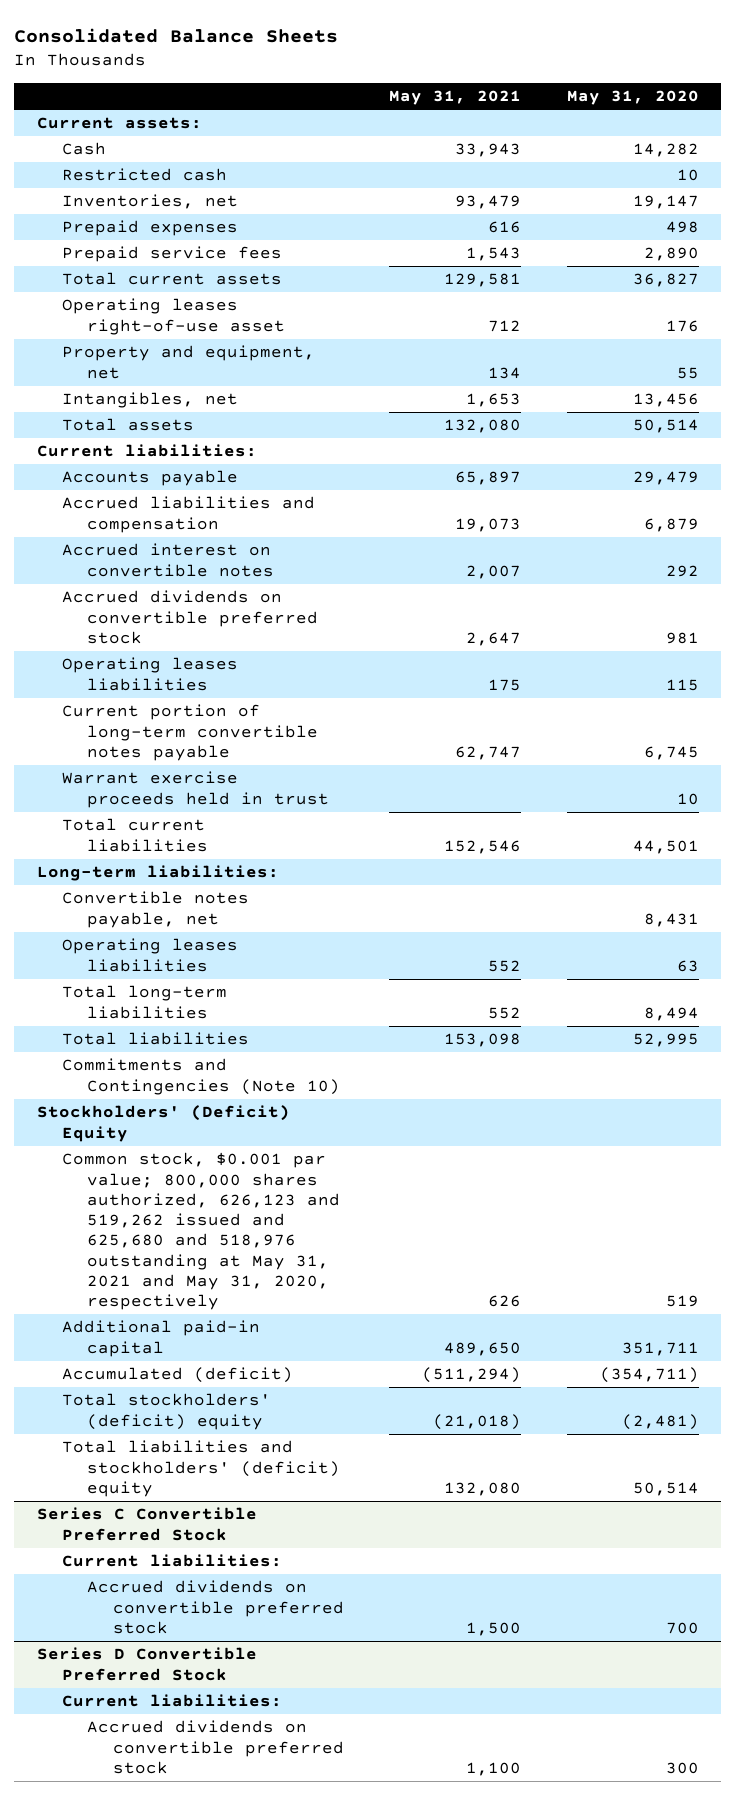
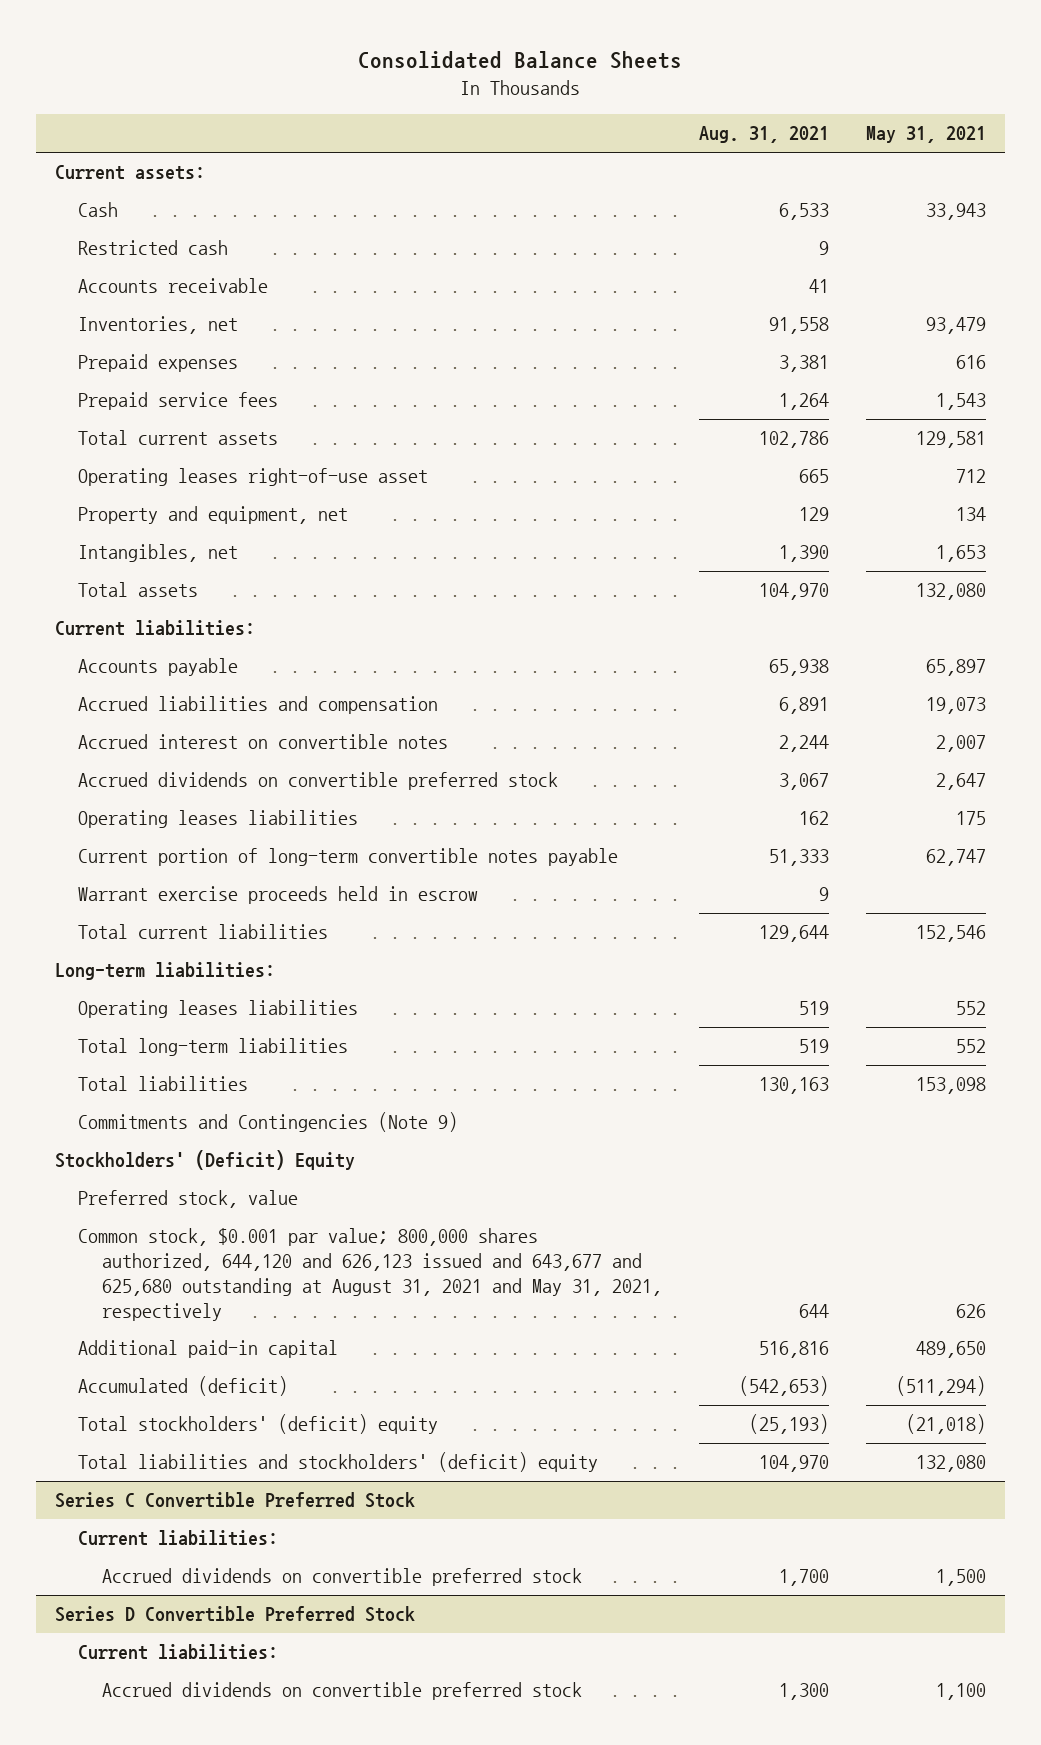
- | May 31, 2021 | May 31, 2020
+ | Aug. 31, 2021 | May 31, 2021
+ Accounts receivable | 41 |
- Warrant exercise proceeds held in trust | | 10
+ Warrant exercise proceeds held in escrow | 9 |
- Convertible notes payable, net | | 8,431
- Commitments and Contingencies (Note 10)
+ Commitments and Contingencies (Note 9)
- Common stock, $0.001 par value; 800,000 shares authorized, 626,123 and 519,262 issued and 625,680 and 518,976 outstanding at May 31, 2021 and May 31, 2020, respectively | 626 | 519
+ Preferred stock, value
+ Common stock, $0.001 par value; 800,000 shares authorized, 644,120 and 626,123 issued and 643,677 and 625,680 outstanding at August 31, 2021 and May 31, 2021, respectively | 644 | 626

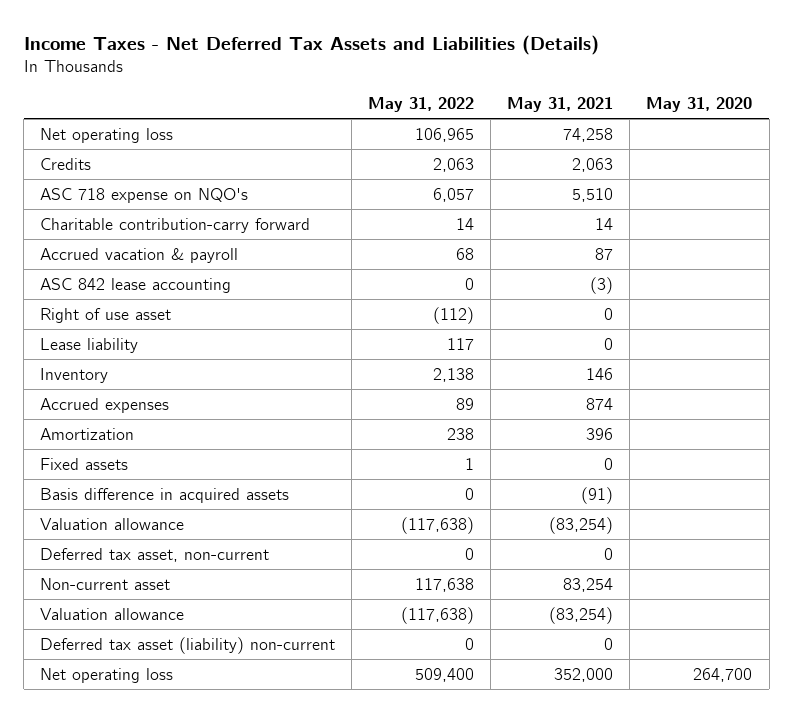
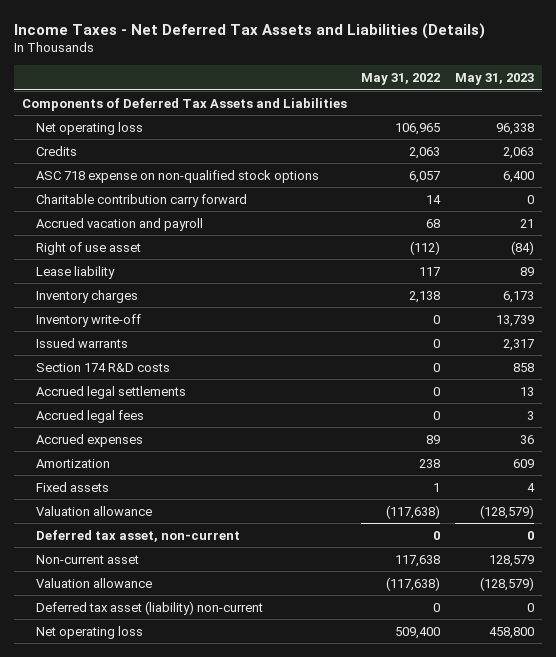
- | May 31, 2022 | May 31, 2021 | May 31, 2020
+ | May 31, 2022 | May 31, 2023
+ Components of Deferred Tax Assets and Liabilities
- ASC 718 expense on NQO's | 6,057 | 5,510 |
- Charitable contribution-carry forward | 14 | 14 |
- Accrued vacation & payroll | 68 | 87 |
- ASC 842 lease accounting | 0 | (3) |
+ ASC 718 expense on non-qualified stock options | 6,057 | 6,400
+ Charitable contribution carry forward | 14 | 0
+ Accrued vacation and payroll | 68 | 21
- Inventory | 2,138 | 146 |
+ Inventory charges | 2,138 | 6,173
+ Inventory write-off | 0 | 13,739
+ Issued warrants | 0 | 2,317
+ Section 174 R&D costs | 0 | 858
+ Accrued legal settlements | 0 | 13
+ Accrued legal fees | 0 | 3
- Basis difference in acquired assets | 0 | (91) |

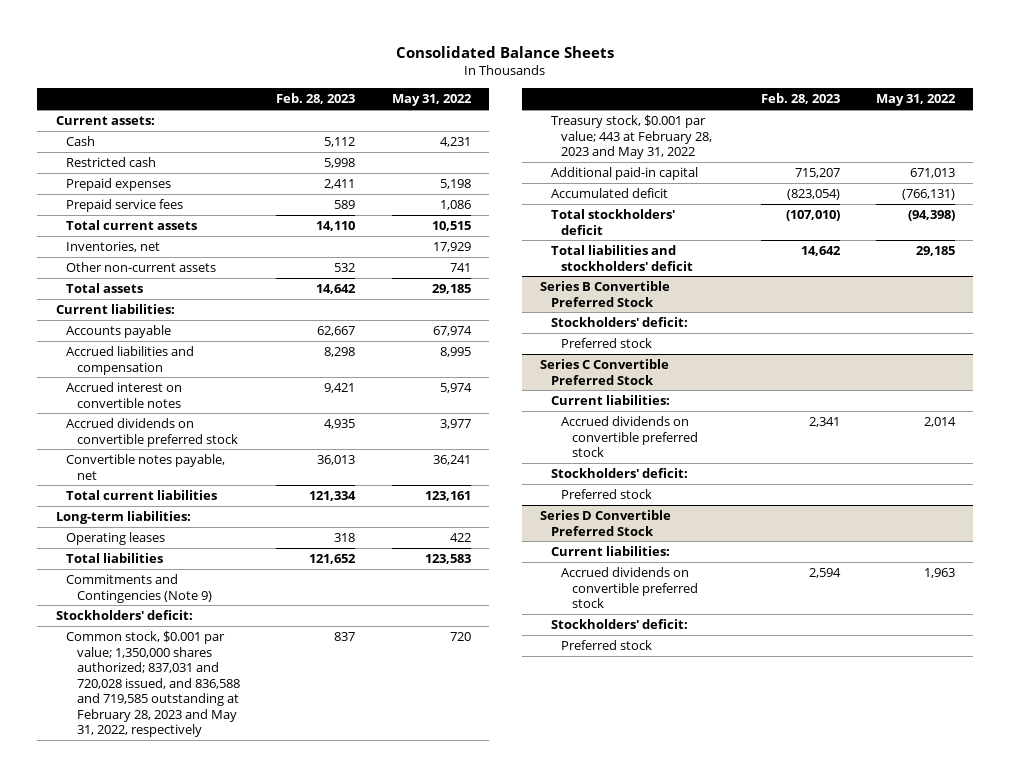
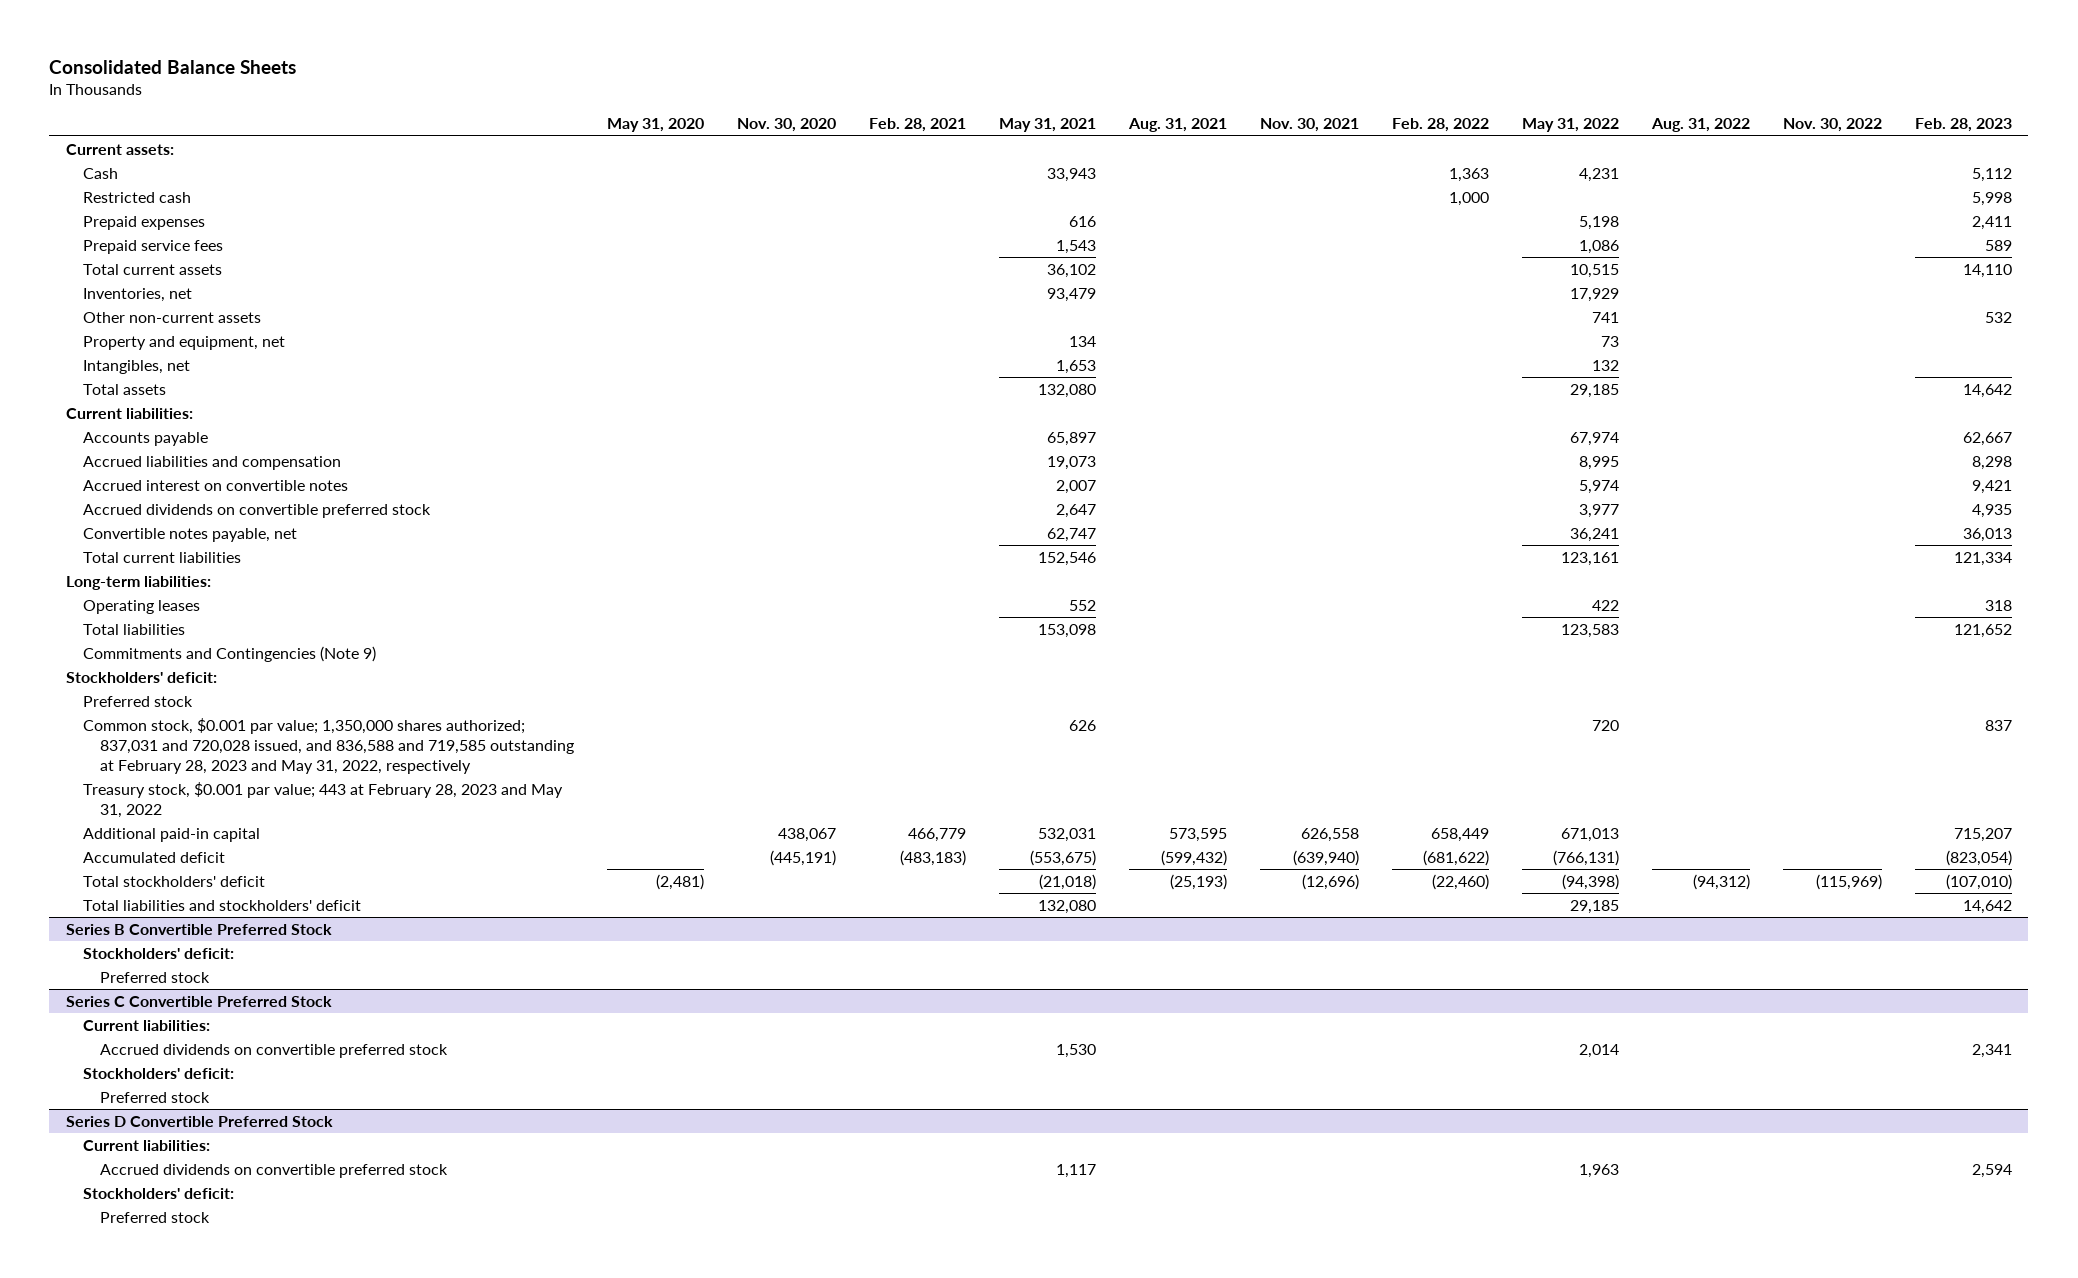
- | Feb. 28, 2023 | May 31, 2022
+ | May 31, 2020 | Nov. 30, 2020 | Feb. 28, 2021 | May 31, 2021 | Aug. 31, 2021 | Nov. 30, 2021 | Feb. 28, 2022 | May 31, 2022 | Aug. 31, 2022 | Nov. 30, 2022 | Feb. 28, 2023
+ Property and equipment, net | | | | 134 | | | | 73 | | |
+ Intangibles, net | | | | 1,653 | | | | 132 | | |
+ Preferred stock

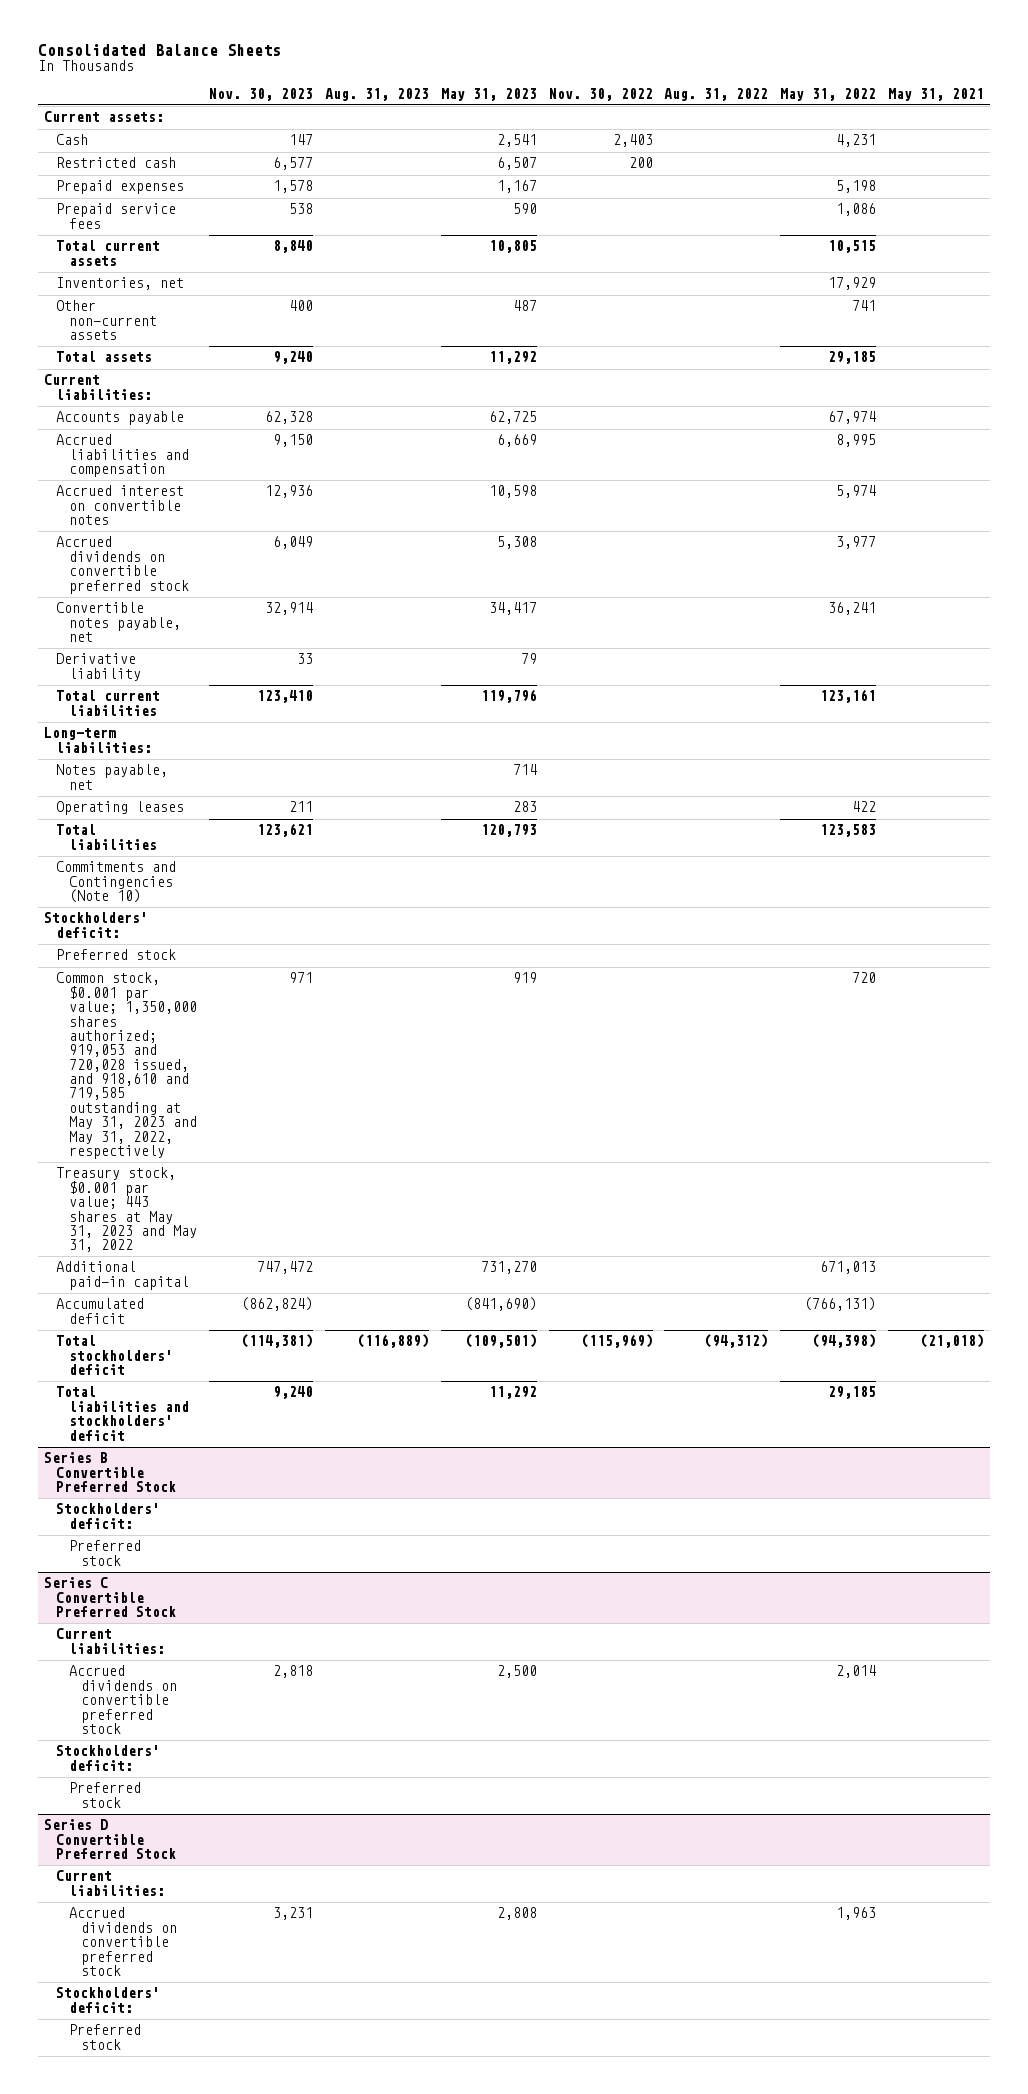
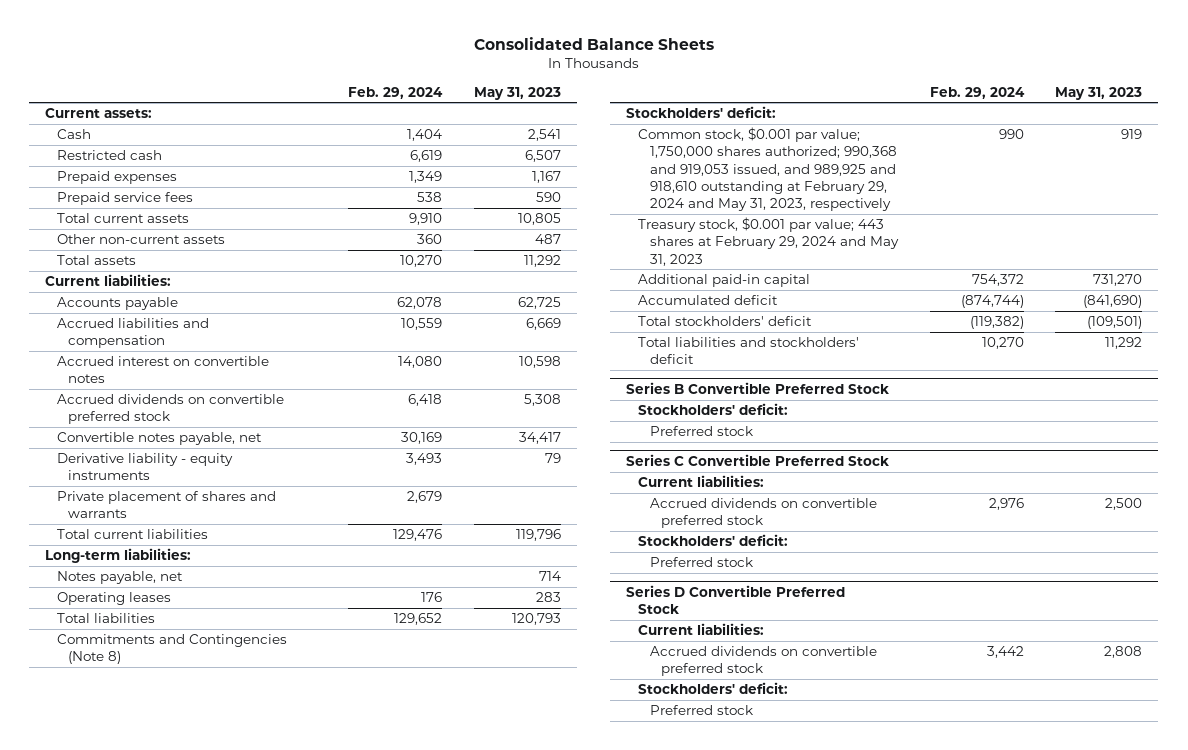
- | Nov. 30, 2023 | Aug. 31, 2023 | May 31, 2023 | Nov. 30, 2022 | Aug. 31, 2022 | May 31, 2022 | May 31, 2021
+ | Feb. 29, 2024 | May 31, 2023
- Inventories, net | | | | | | 17,929 |
- Derivative liability | 33 | | 79 | | | |
+ Derivative liability - equity instruments | 3,493 | 79
+ Private placement of shares and warrants | 2,679 |
- Commitments and Contingencies (Note 10)
+ Commitments and Contingencies (Note 8)
- Preferred stock
- Common stock, $0.001 par value; 1,350,000 shares authorized; 919,053 and 720,028 issued, and 918,610 and 719,585 outstanding at May 31, 2023 and May 31, 2022, respectively | 971 | | 919 | | | 720 |
- Treasury stock, $0.001 par value; 443 shares at May 31, 2023 and May 31, 2022
+ Common stock, $0.001 par value; 1,750,000 shares authorized; 990,368 and 919,053 issued, and 989,925 and 918,610 outstanding at February 29, 2024 and May 31, 2023, respectively | 990 | 919
+ Treasury stock, $0.001 par value; 443 shares at February 29, 2024 and May 31, 2023

